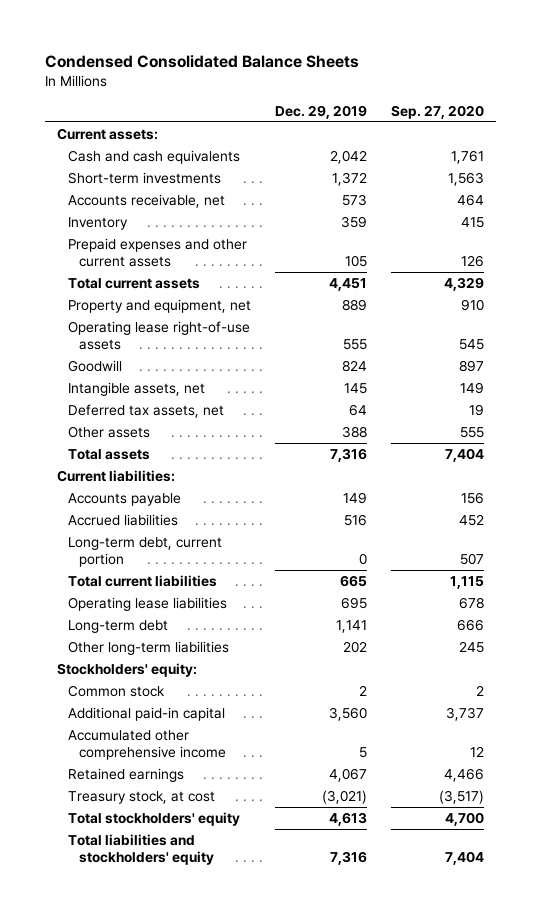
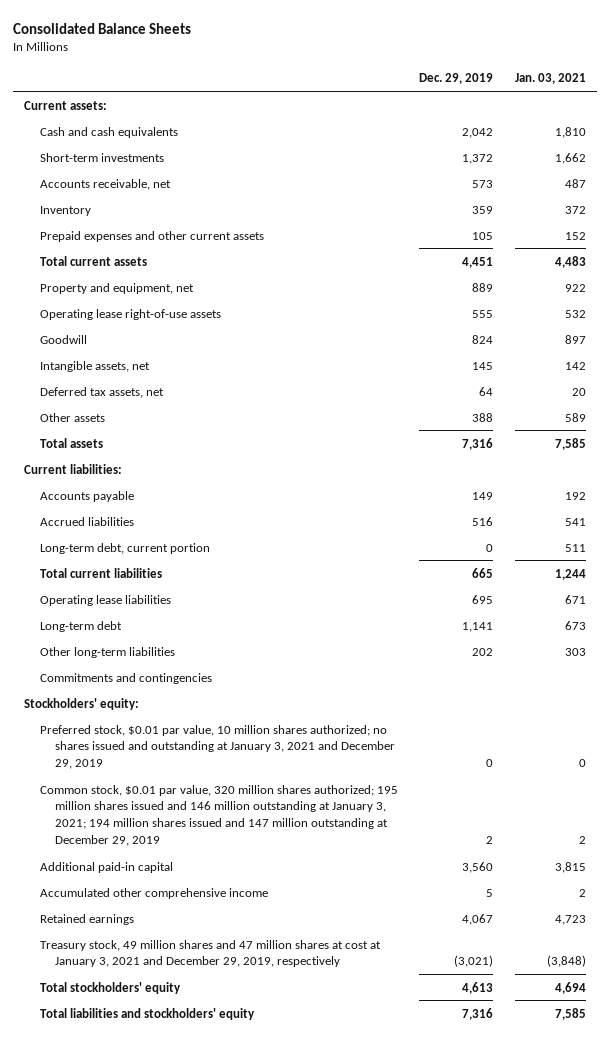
- Condensed Consolidated Balance Sheets
+ Consolidated Balance Sheets
- | Dec. 29, 2019 | Sep. 27, 2020
+ | Dec. 29, 2019 | Jan. 03, 2021
+ Commitments and contingencies
- Common stock | 2 | 2
+ Preferred stock, $0.01 par value, 10 million shares authorized; no shares issued and outstanding at January 3, 2021 and December 29, 2019 | 0 | 0
+ Common stock, $0.01 par value, 320 million shares authorized; 195 million shares issued and 146 million outstanding at January 3, 2021; 194 million shares issued and 147 million outstanding at December 29, 2019 | 2 | 2
- Treasury stock, at cost | (3,021) | (3,517)
+ Treasury stock, 49 million shares and 47 million shares at cost at January 3, 2021 and December 29, 2019, respectively | (3,021) | (3,848)

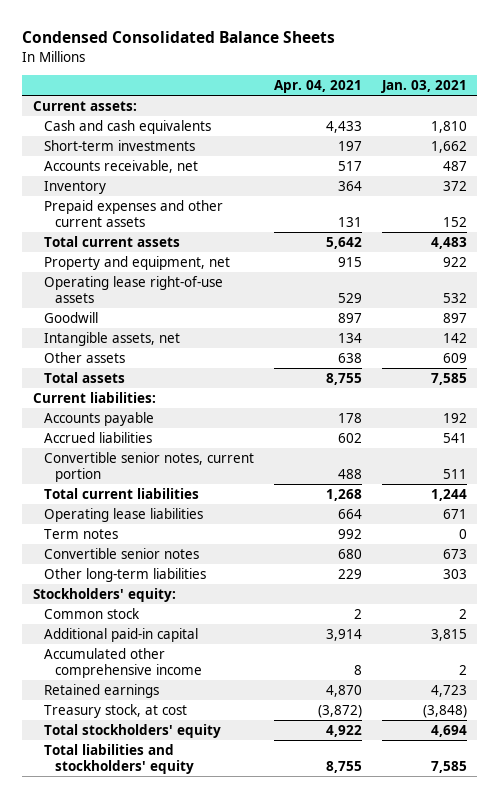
- Consolidated Balance Sheets
+ Condensed Consolidated Balance Sheets
- | Dec. 29, 2019 | Jan. 03, 2021
+ | Apr. 04, 2021 | Jan. 03, 2021
- Deferred tax assets, net | 64 | 20
- Other assets | 388 | 589
+ Other assets | 638 | 609
- Long-term debt, current portion | 0 | 511
+ Convertible senior notes, current portion | 488 | 511
- Long-term debt | 1,141 | 673
+ Term notes | 992 | 0
+ Convertible senior notes | 680 | 673
- Commitments and contingencies
- Preferred stock, $0.01 par value, 10 million shares authorized; no shares issued and outstanding at January 3, 2021 and December 29, 2019 | 0 | 0
- Common stock, $0.01 par value, 320 million shares authorized; 195 million shares issued and 146 million outstanding at January 3, 2021; 194 million shares issued and 147 million outstanding at December 29, 2019 | 2 | 2
+ Common stock | 2 | 2
- Treasury stock, 49 million shares and 47 million shares at cost at January 3, 2021 and December 29, 2019, respectively | (3,021) | (3,848)
+ Treasury stock, at cost | (3,872) | (3,848)

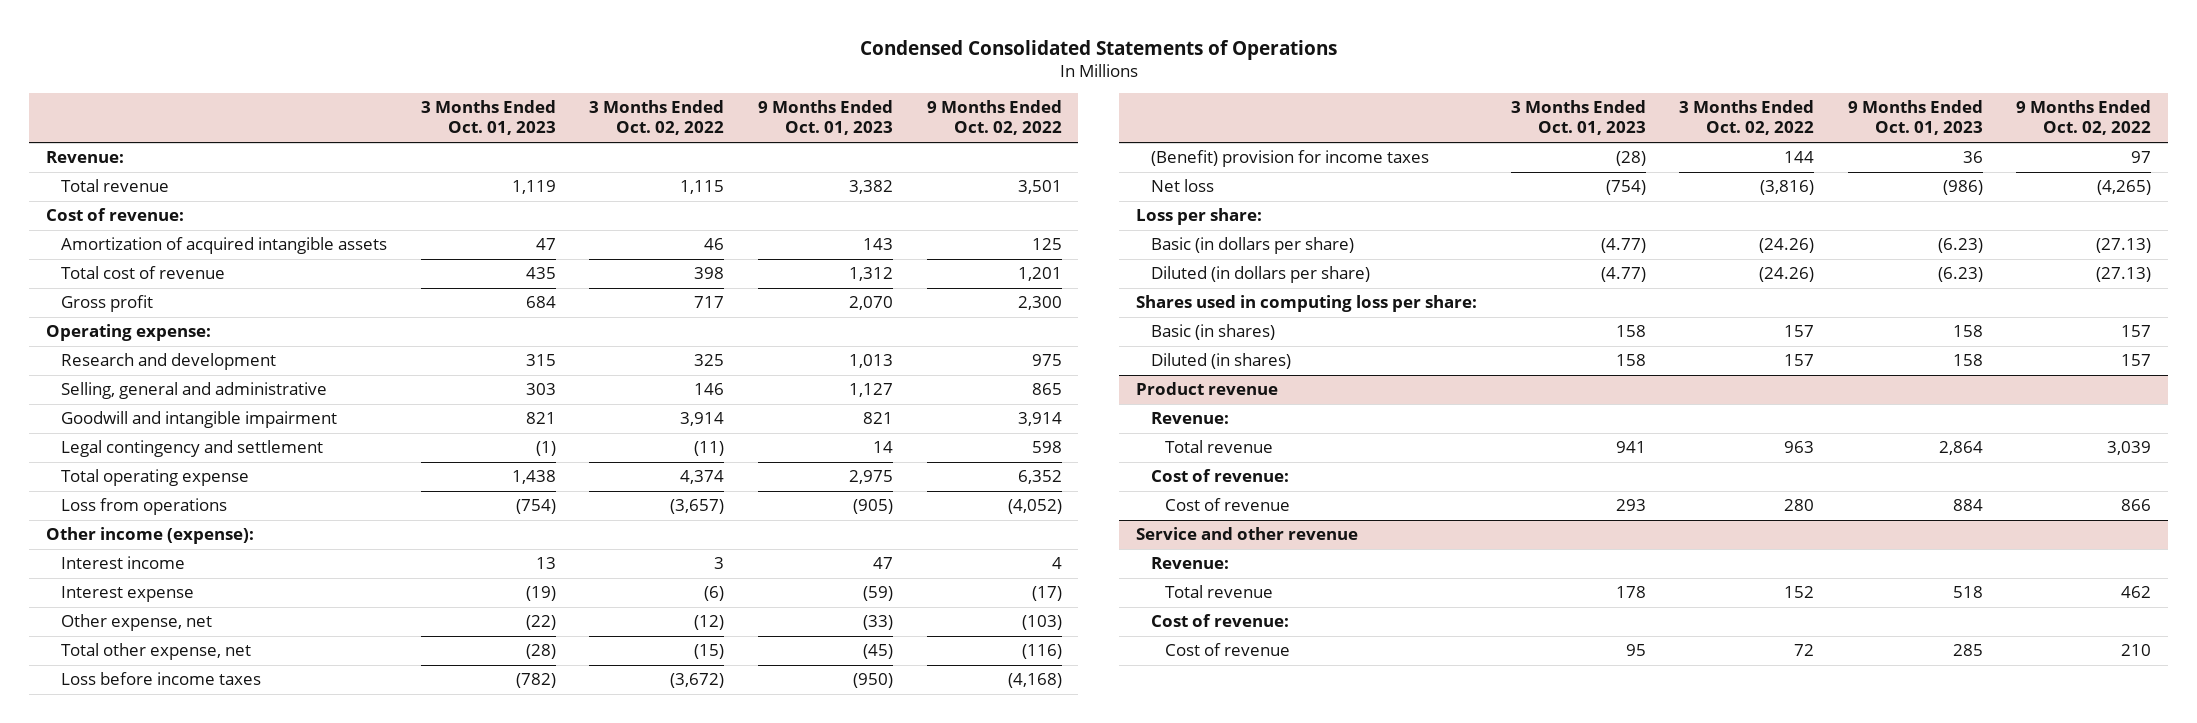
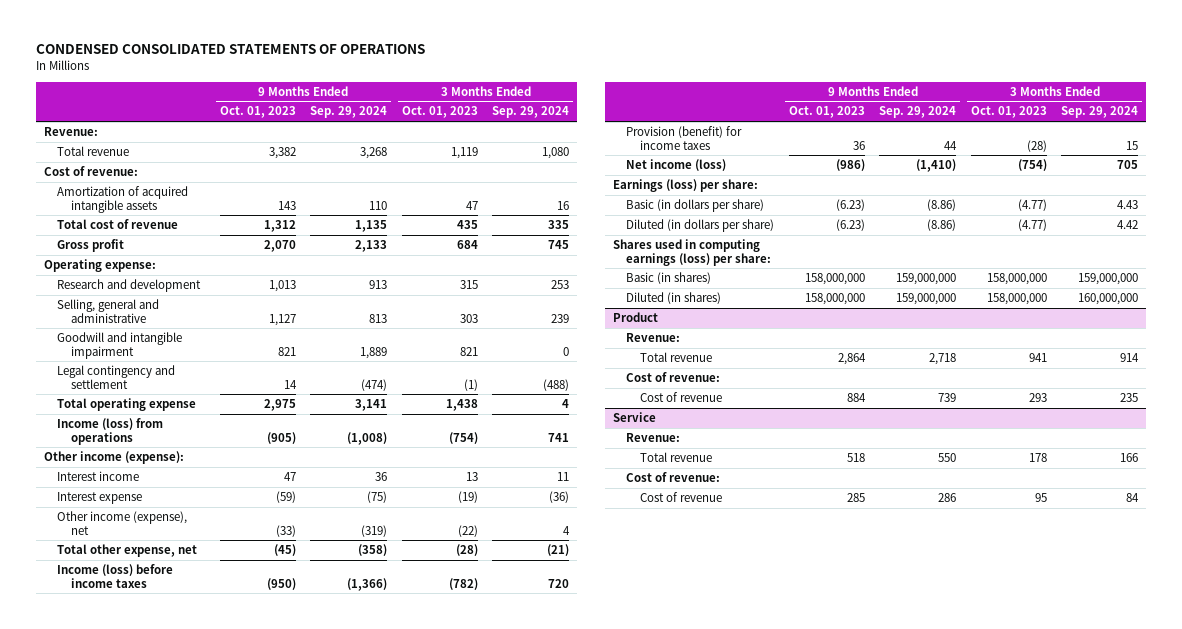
- Condensed Consolidated Statements of Operations
+ CONDENSED CONSOLIDATED STATEMENTS OF OPERATIONS
- | 3 Months Ended Oct. 01, 2023 | 3 Months Ended Oct. 02, 2022 | 9 Months Ended Oct. 01, 2023 | 9 Months Ended Oct. 02, 2022
+ | 9 Months Ended Oct. 01, 2023 | 9 Months Ended Sep. 29, 2024 | 3 Months Ended Oct. 01, 2023 | 3 Months Ended Sep. 29, 2024
- Loss from operations | (754) | (3,657) | (905) | (4,052)
+ Income (loss) from operations | (905) | (1,008) | (754) | 741
- Other expense, net | (22) | (12) | (33) | (103)
+ Other income (expense), net | (33) | (319) | (22) | 4
- Loss before income taxes | (782) | (3,672) | (950) | (4,168)
- (Benefit) provision for income taxes | (28) | 144 | 36 | 97
- Net loss | (754) | (3,816) | (986) | (4,265)
- Loss per share:
+ Income (loss) before income taxes | (950) | (1,366) | (782) | 720
+ Provision (benefit) for income taxes | 36 | 44 | (28) | 15
+ Net income (loss) | (986) | (1,410) | (754) | 705
+ Earnings (loss) per share:
- Shares used in computing loss per share:
- Basic (in shares) | 158 | 157 | 158 | 157
- Diluted (in shares) | 158 | 157 | 158 | 157
- Product revenue
+ Shares used in computing earnings (loss) per share:
+ Basic (in shares) | 158,000,000 | 159,000,000 | 158,000,000 | 159,000,000
+ Diluted (in shares) | 158,000,000 | 159,000,000 | 158,000,000 | 160,000,000
+ Product
- Service and other revenue
+ Service

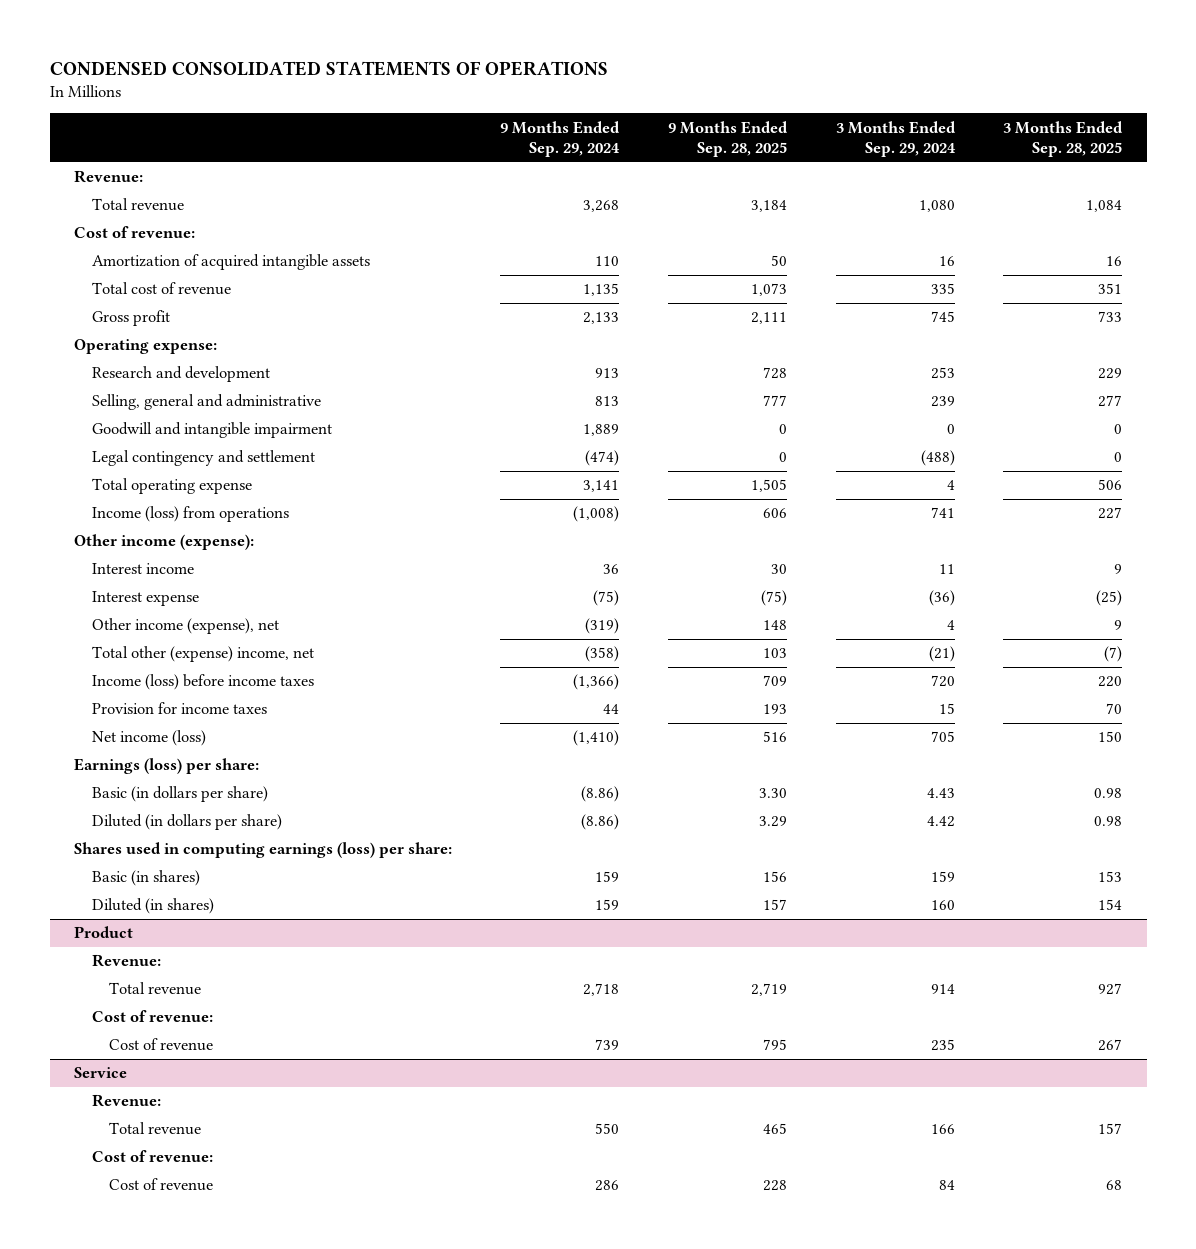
- | 9 Months Ended Oct. 01, 2023 | 9 Months Ended Sep. 29, 2024 | 3 Months Ended Oct. 01, 2023 | 3 Months Ended Sep. 29, 2024
+ | 9 Months Ended Sep. 29, 2024 | 9 Months Ended Sep. 28, 2025 | 3 Months Ended Sep. 29, 2024 | 3 Months Ended Sep. 28, 2025
- Total other expense, net | (45) | (358) | (28) | (21)
+ Total other (expense) income, net | (358) | 103 | (21) | (7)
- Provision (benefit) for income taxes | 36 | 44 | (28) | 15
+ Provision for income taxes | 44 | 193 | 15 | 70
- Basic (in shares) | 158,000,000 | 159,000,000 | 158,000,000 | 159,000,000
- Diluted (in shares) | 158,000,000 | 159,000,000 | 158,000,000 | 160,000,000
+ Basic (in shares) | 159 | 156 | 159 | 153
+ Diluted (in shares) | 159 | 157 | 160 | 154

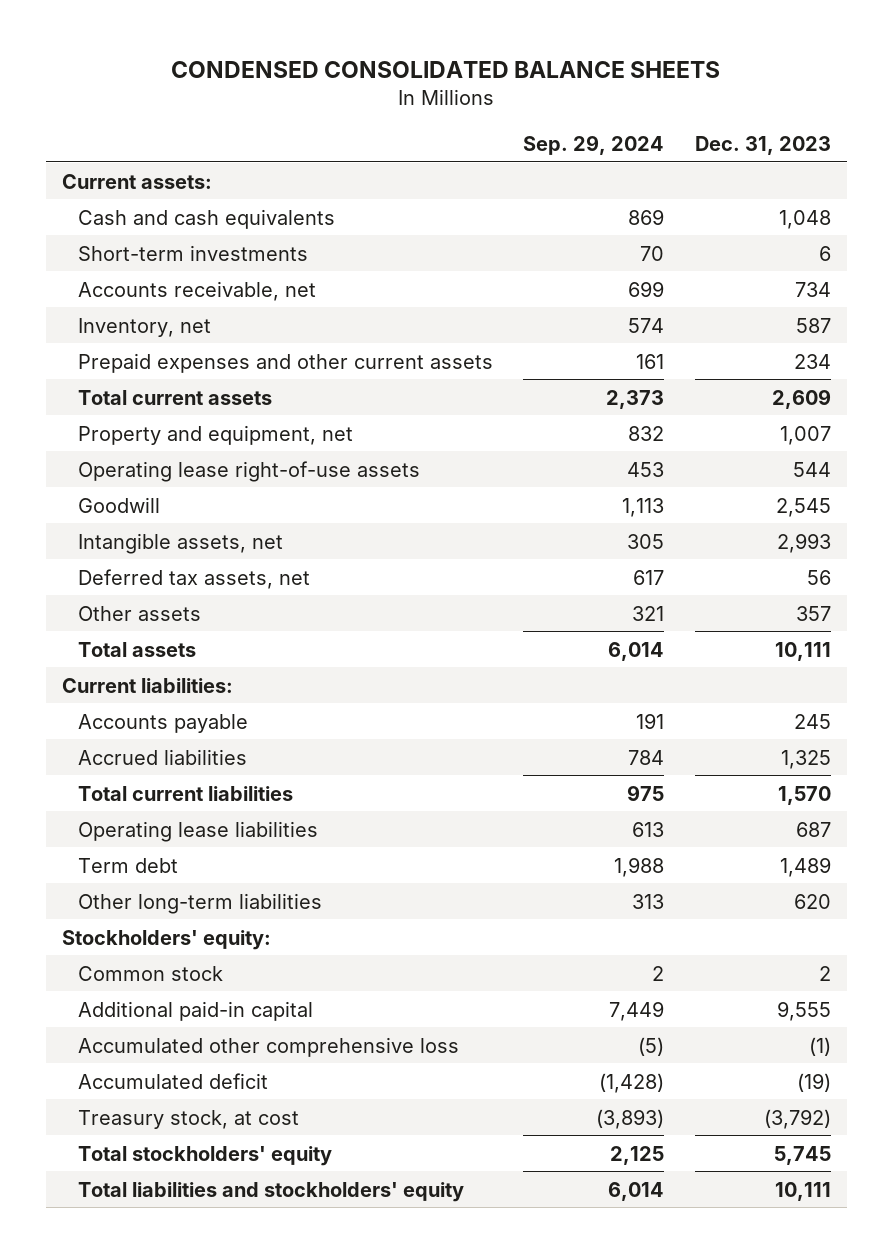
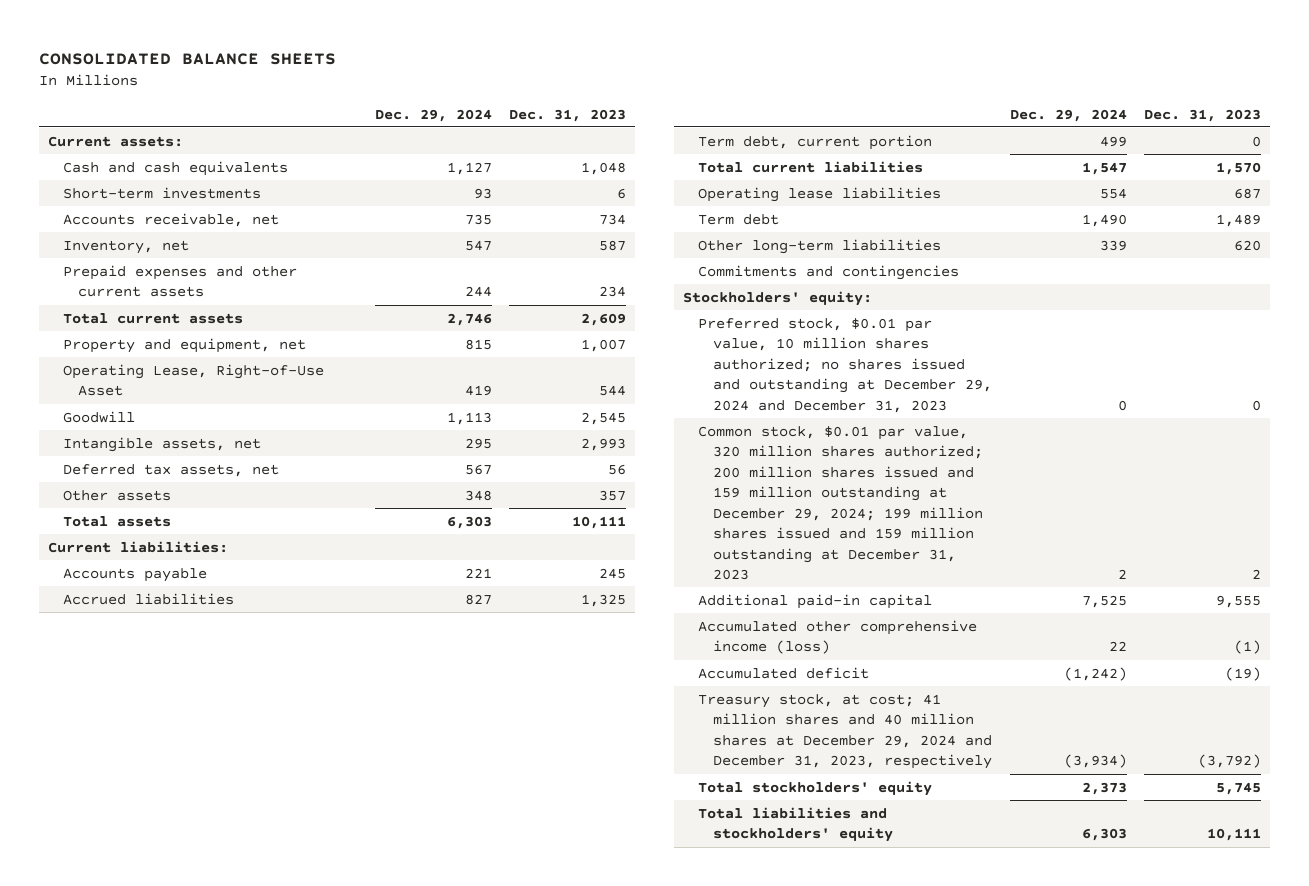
- CONDENSED CONSOLIDATED BALANCE SHEETS
+ CONSOLIDATED BALANCE SHEETS
- | Sep. 29, 2024 | Dec. 31, 2023
+ | Dec. 29, 2024 | Dec. 31, 2023
- Operating lease right-of-use assets | 453 | 544
+ Operating Lease, Right-of-Use Asset | 419 | 544
+ Term debt, current portion | 499 | 0
+ Commitments and contingencies
- Common stock | 2 | 2
+ Preferred stock, $0.01 par value, 10 million shares authorized; no shares issued and outstanding at December 29, 2024 and December 31, 2023 | 0 | 0
+ Common stock, $0.01 par value, 320 million shares authorized; 200 million shares issued and 159 million outstanding at December 29, 2024; 199 million shares issued and 159 million outstanding at December 31, 2023 | 2 | 2
- Accumulated other comprehensive loss | (5) | (1)
+ Accumulated other comprehensive income (loss) | 22 | (1)
- Treasury stock, at cost | (3,893) | (3,792)
+ Treasury stock, at cost; 41 million shares and 40 million shares at December 29, 2024 and December 31, 2023, respectively | (3,934) | (3,792)

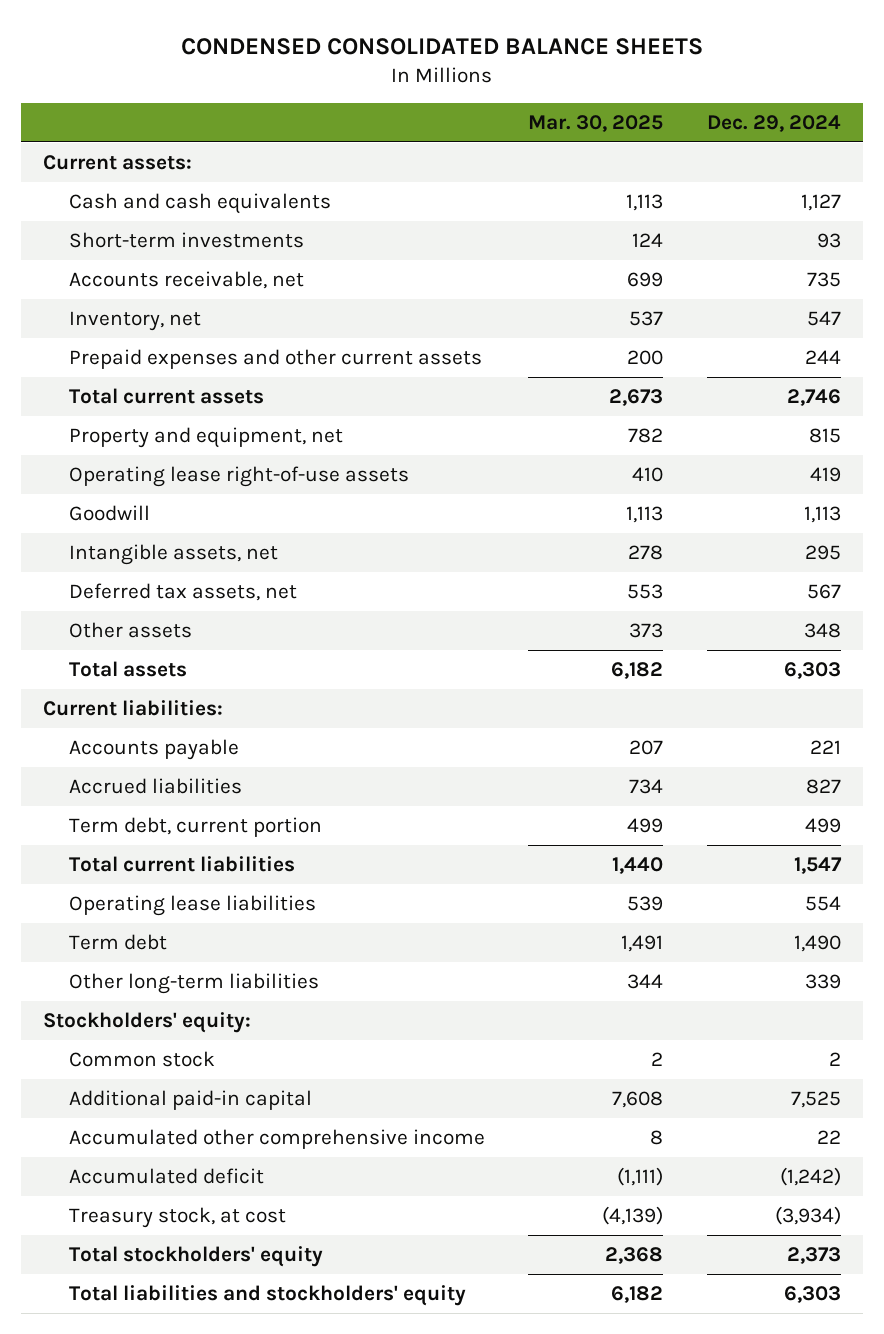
- CONSOLIDATED BALANCE SHEETS
+ CONDENSED CONSOLIDATED BALANCE SHEETS
- | Dec. 29, 2024 | Dec. 31, 2023
+ | Mar. 30, 2025 | Dec. 29, 2024
- Operating Lease, Right-of-Use Asset | 419 | 544
+ Operating lease right-of-use assets | 410 | 419
- Commitments and contingencies
- Preferred stock, $0.01 par value, 10 million shares authorized; no shares issued and outstanding at December 29, 2024 and December 31, 2023 | 0 | 0
- Common stock, $0.01 par value, 320 million shares authorized; 200 million shares issued and 159 million outstanding at December 29, 2024; 199 million shares issued and 159 million outstanding at December 31, 2023 | 2 | 2
+ Common stock | 2 | 2
- Accumulated other comprehensive income (loss) | 22 | (1)
+ Accumulated other comprehensive income | 8 | 22
- Treasury stock, at cost; 41 million shares and 40 million shares at December 29, 2024 and December 31, 2023, respectively | (3,934) | (3,792)
+ Treasury stock, at cost | (4,139) | (3,934)

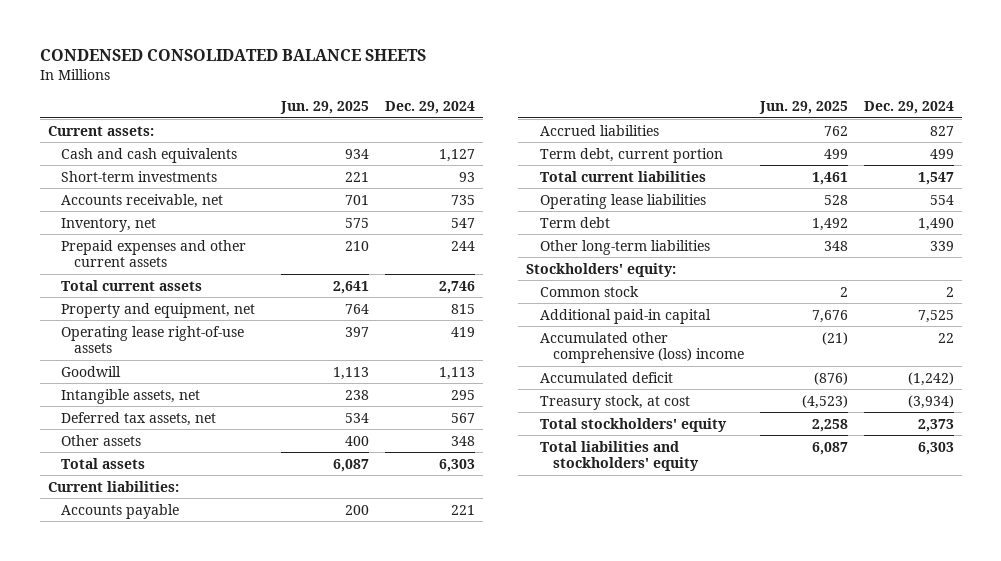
- | Mar. 30, 2025 | Dec. 29, 2024
+ | Jun. 29, 2025 | Dec. 29, 2024
- Accumulated other comprehensive income | 8 | 22
+ Accumulated other comprehensive (loss) income | (21) | 22

